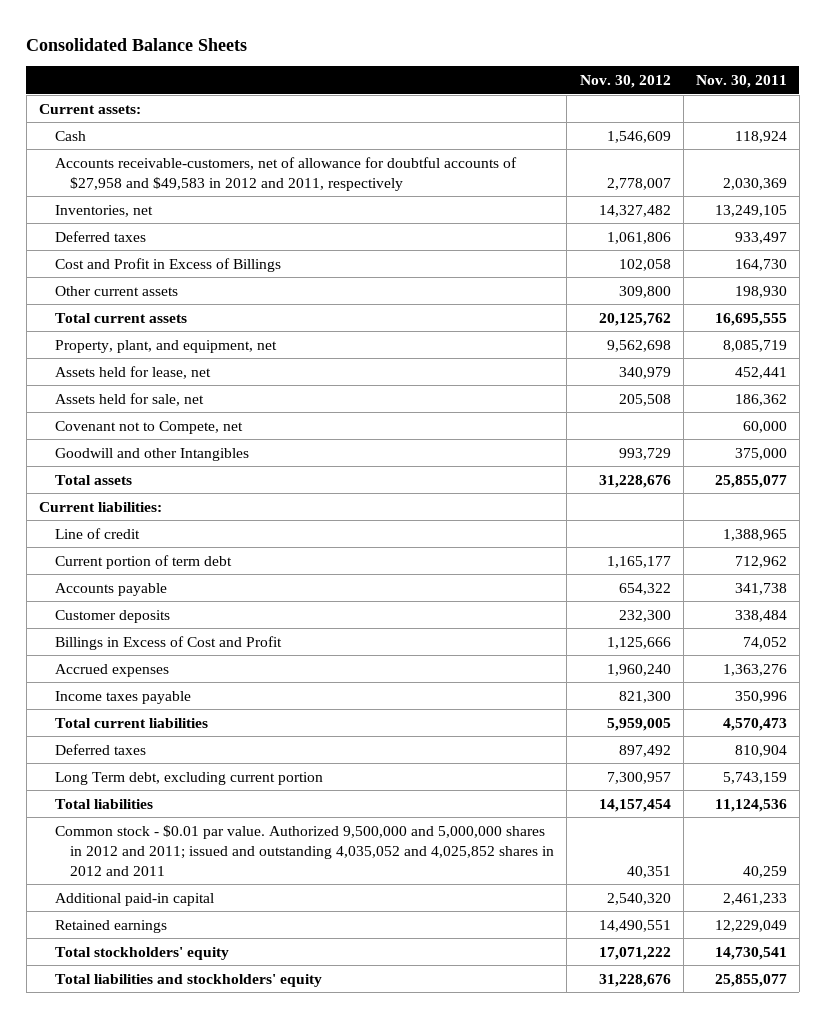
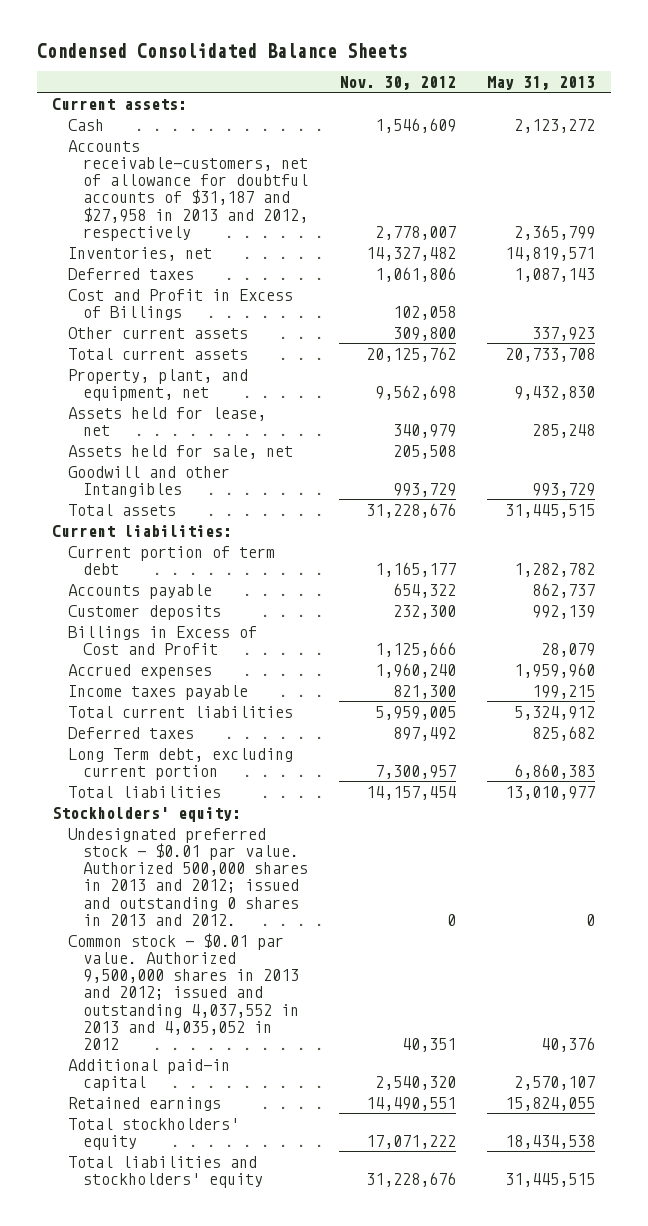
- Consolidated Balance Sheets
+ Condensed Consolidated Balance Sheets
- | Nov. 30, 2012 | Nov. 30, 2011
+ | Nov. 30, 2012 | May 31, 2013
- Accounts receivable-customers, net of allowance for doubtful accounts of $27,958 and $49,583 in 2012 and 2011, respectively | 2,778,007 | 2,030,369
+ Accounts receivable-customers, net of allowance for doubtful accounts of $31,187 and $27,958 in 2013 and 2012, respectively | 2,778,007 | 2,365,799
- Covenant not to Compete, net | | 60,000
- Line of credit | | 1,388,965
- Common stock - $0.01 par value. Authorized 9,500,000 and 5,000,000 shares in 2012 and 2011; issued and outstanding 4,035,052 and 4,025,852 shares in 2012 and 2011 | 40,351 | 40,259
+ Stockholders' equity:
+ Undesignated preferred stock - $0.01 par value. Authorized 500,000 shares in 2013 and 2012; issued and outstanding 0 shares in 2013 and 2012. | 0 | 0
+ Common stock - $0.01 par value. Authorized 9,500,000 shares in 2013 and 2012; issued and outstanding 4,037,552 in 2013 and 4,035,052 in 2012 | 40,351 | 40,376

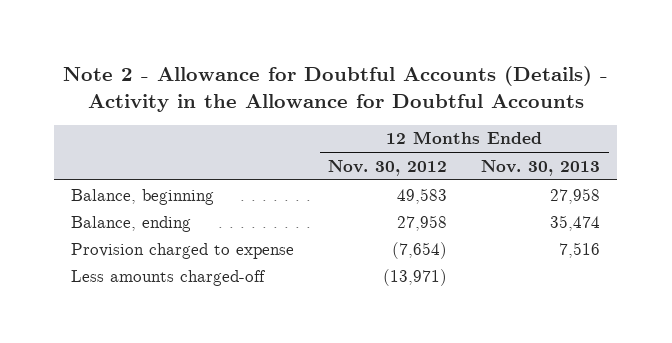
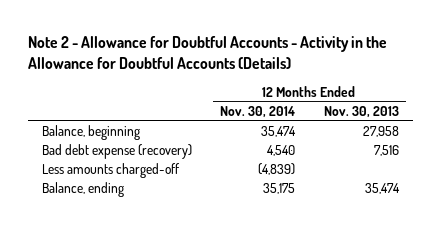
- Note 2 - Allowance for Doubtful Accounts (Details) - Activity in the Allowance for Doubtful Accounts
+ Note 2 - Allowance for Doubtful Accounts - Activity in the Allowance for Doubtful Accounts (Details)
- | 12 Months Ended Nov. 30, 2012 | 12 Months Ended Nov. 30, 2013
+ | 12 Months Ended Nov. 30, 2014 | 12 Months Ended Nov. 30, 2013
- Provision charged to expense | (7,654) | 7,516
+ Bad debt expense (recovery) | 4,540 | 7,516
moved down: Balance, ending | 35,175 | 35,474

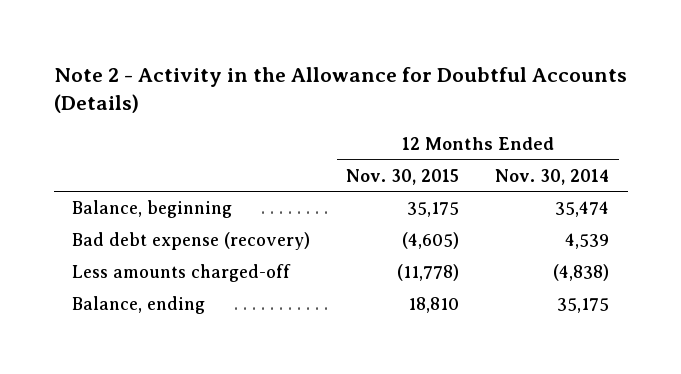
- Note 2 - Allowance for Doubtful Accounts - Activity in the Allowance for Doubtful Accounts (Details)
+ Note 2 - Activity in the Allowance for Doubtful Accounts (Details)
- | 12 Months Ended Nov. 30, 2014 | 12 Months Ended Nov. 30, 2013
+ | 12 Months Ended Nov. 30, 2015 | 12 Months Ended Nov. 30, 2014
- Bad debt expense (recovery) | 4,540 | 7,516
- Less amounts charged-off | (4,839) |
+ Bad debt expense (recovery) | (4,605) | 4,539
+ Less amounts charged-off | (11,778) | (4,838)

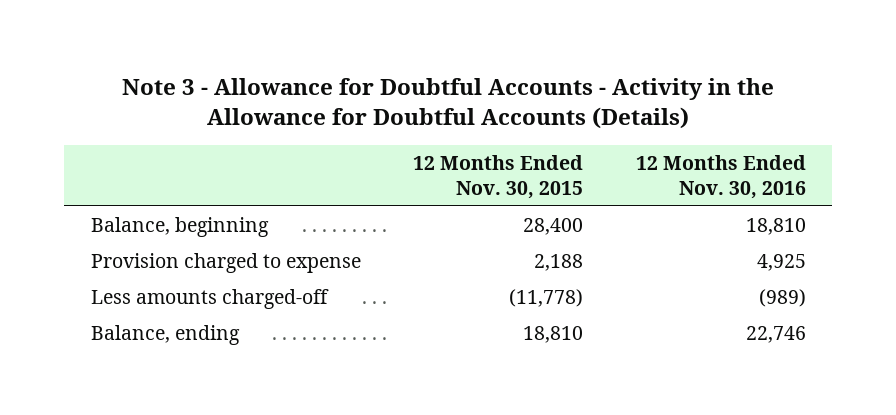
- Note 2 - Activity in the Allowance for Doubtful Accounts (Details)
+ Note 3 - Allowance for Doubtful Accounts - Activity in the Allowance for Doubtful Accounts (Details)
- | 12 Months Ended Nov. 30, 2015 | 12 Months Ended Nov. 30, 2014
+ | 12 Months Ended Nov. 30, 2015 | 12 Months Ended Nov. 30, 2016
- Balance, beginning | 35,175 | 35,474
- Bad debt expense (recovery) | (4,605) | 4,539
+ Balance, beginning | 28,400 | 18,810
+ Provision charged to expense | 2,188 | 4,925

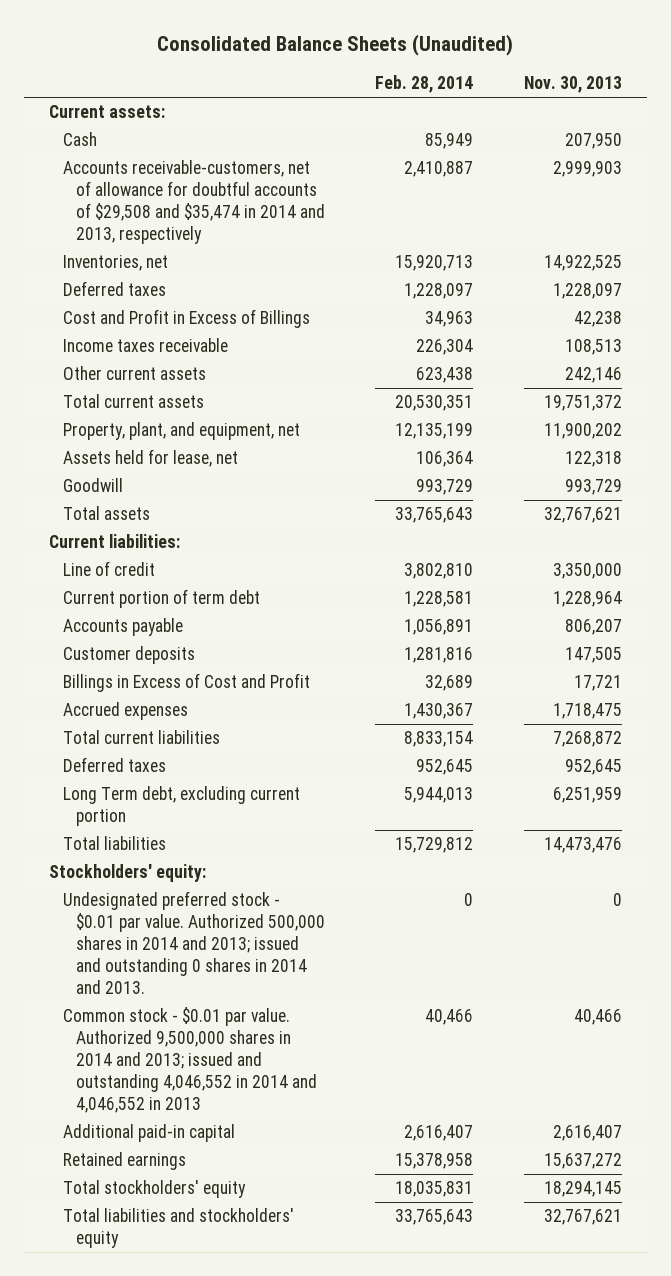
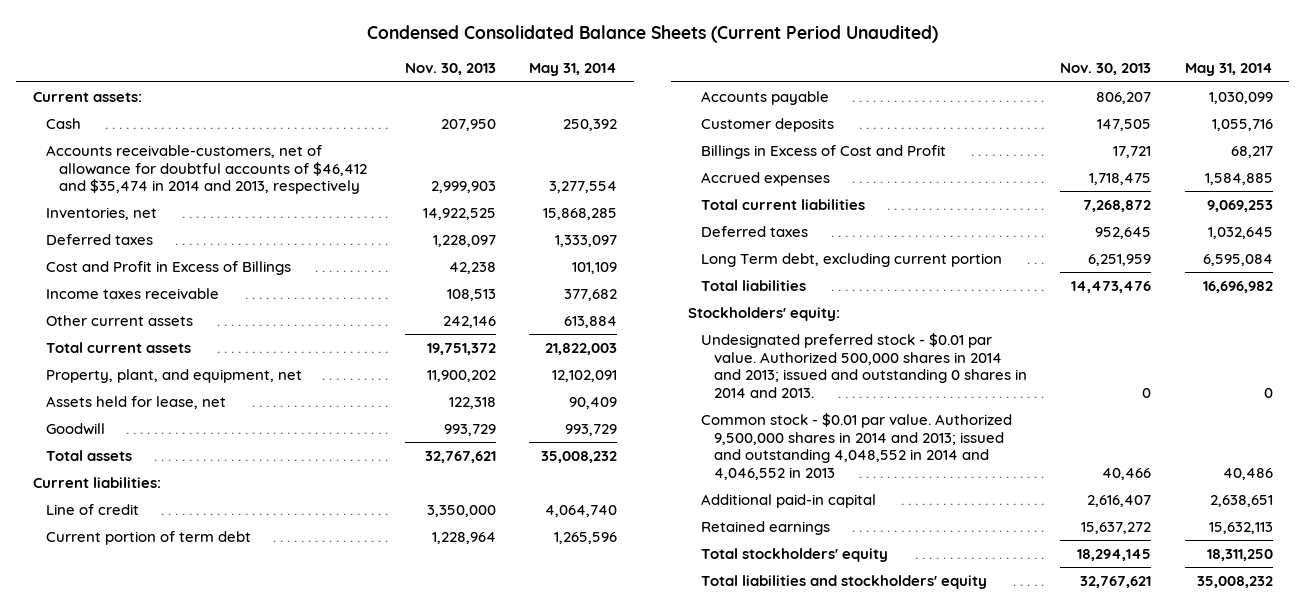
- Consolidated Balance Sheets (Unaudited)
+ Condensed Consolidated Balance Sheets (Current Period Unaudited)
- | Feb. 28, 2014 | Nov. 30, 2013
+ | Nov. 30, 2013 | May 31, 2014
- Accounts receivable-customers, net of allowance for doubtful accounts of $29,508 and $35,474 in 2014 and 2013, respectively | 2,410,887 | 2,999,903
+ Accounts receivable-customers, net of allowance for doubtful accounts of $46,412 and $35,474 in 2014 and 2013, respectively | 2,999,903 | 3,277,554
- Common stock - $0.01 par value. Authorized 9,500,000 shares in 2014 and 2013; issued and outstanding 4,046,552 in 2014 and 4,046,552 in 2013 | 40,466 | 40,466
+ Common stock - $0.01 par value. Authorized 9,500,000 shares in 2014 and 2013; issued and outstanding 4,048,552 in 2014 and 4,046,552 in 2013 | 40,466 | 40,486

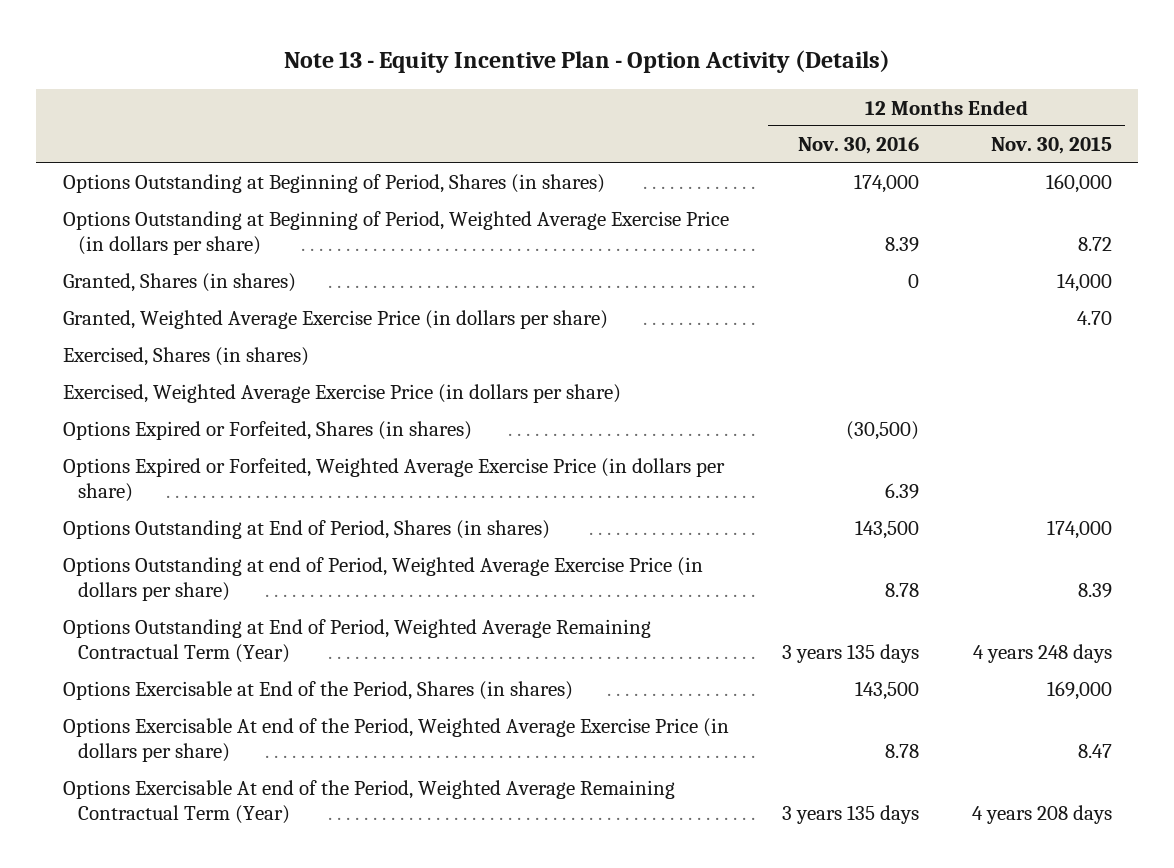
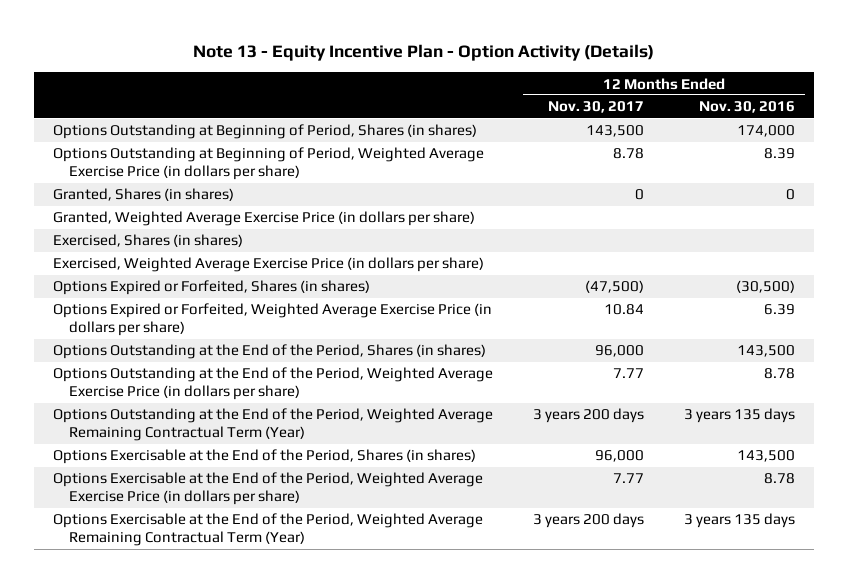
- | 12 Months Ended Nov. 30, 2016 | 12 Months Ended Nov. 30, 2015
+ | 12 Months Ended Nov. 30, 2017 | 12 Months Ended Nov. 30, 2016
- Options Outstanding at End of Period, Shares (in shares) | 143,500 | 174,000
- Options Outstanding at end of Period, Weighted Average Exercise Price (in dollars per share) | 8.78 | 8.39
- Options Outstanding at End of Period, Weighted Average Remaining Contractual Term (Year) | 3 years 135 days | 4 years 248 days
- Options Exercisable at End of the Period, Shares (in shares) | 143,500 | 169,000
- Options Exercisable At end of the Period, Weighted Average Exercise Price (in dollars per share) | 8.78 | 8.47
- Options Exercisable At end of the Period, Weighted Average Remaining Contractual Term (Year) | 3 years 135 days | 4 years 208 days
+ Options Outstanding at the End of the Period, Shares (in shares) | 96,000 | 143,500
+ Options Outstanding at the End of the Period, Weighted Average Exercise Price (in dollars per share) | 7.77 | 8.78
+ Options Outstanding at the End of the Period, Weighted Average Remaining Contractual Term (Year) | 3 years 200 days | 3 years 135 days
+ Options Exercisable at the End of the Period, Shares (in shares) | 96,000 | 143,500
+ Options Exercisable at the End of the Period, Weighted Average Exercise Price (in dollars per share) | 7.77 | 8.78
+ Options Exercisable at the End of the Period, Weighted Average Remaining Contractual Term (Year) | 3 years 200 days | 3 years 135 days

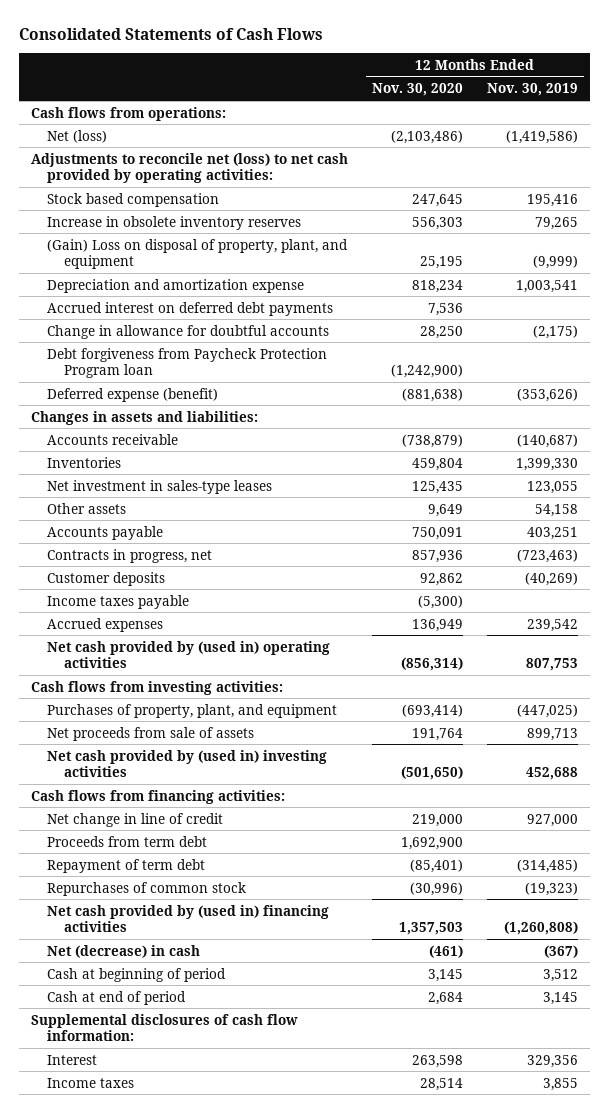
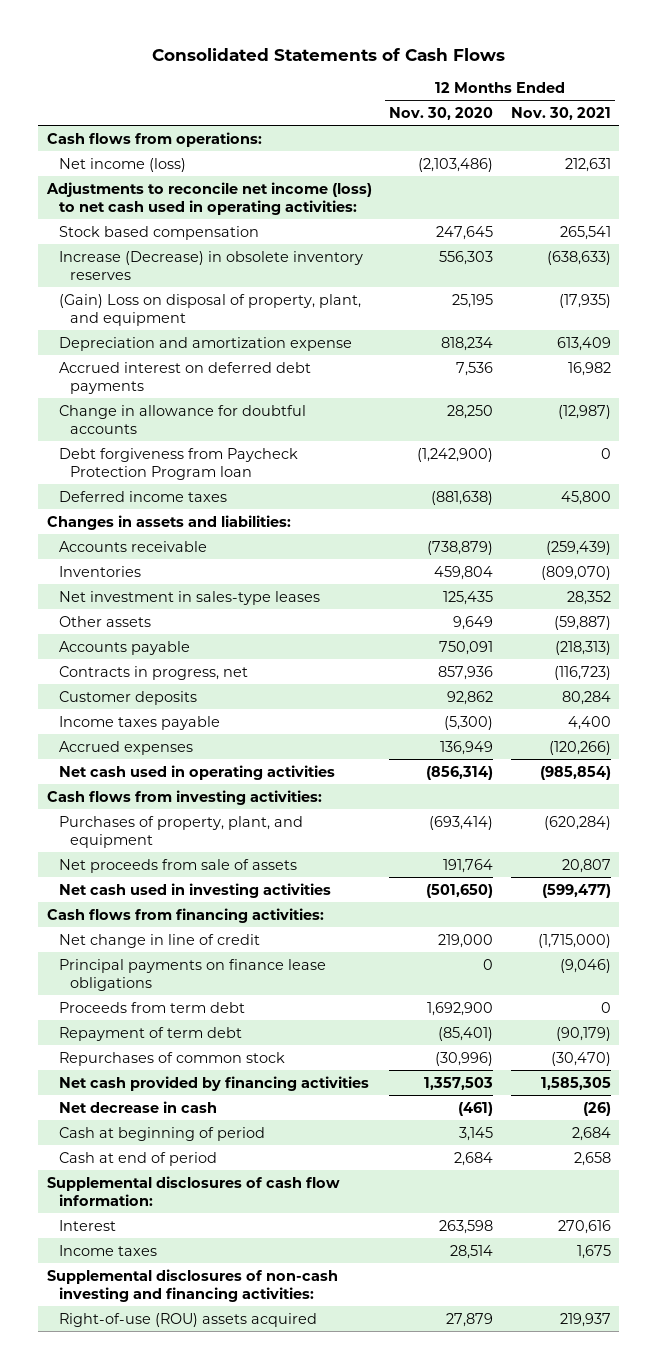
- | 12 Months Ended Nov. 30, 2020 | 12 Months Ended Nov. 30, 2019
+ | 12 Months Ended Nov. 30, 2020 | 12 Months Ended Nov. 30, 2021
- Net (loss) | (2,103,486) | (1,419,586)
- Adjustments to reconcile net (loss) to net cash provided by operating activities:
+ Net income (loss) | (2,103,486) | 212,631
+ Adjustments to reconcile net income (loss) to net cash used in operating activities:
- Increase in obsolete inventory reserves | 556,303 | 79,265
+ Increase (Decrease) in obsolete inventory reserves | 556,303 | (638,633)
- Deferred expense (benefit) | (881,638) | (353,626)
+ Deferred income taxes | (881,638) | 45,800
- Net cash provided by (used in) operating activities | (856,314) | 807,753
+ Net cash used in operating activities | (856,314) | (985,854)
- Net cash provided by (used in) investing activities | (501,650) | 452,688
+ Net cash used in investing activities | (501,650) | (599,477)
+ Principal payments on finance lease obligations | 0 | (9,046)
- Net cash provided by (used in) financing activities | 1,357,503 | (1,260,808)
- Net (decrease) in cash | (461) | (367)
+ Net cash provided by financing activities | 1,357,503 | 1,585,305
+ Net decrease in cash | (461) | (26)
+ Supplemental disclosures of non-cash investing and financing activities:
+ Right-of-use (ROU) assets acquired | 27,879 | 219,937

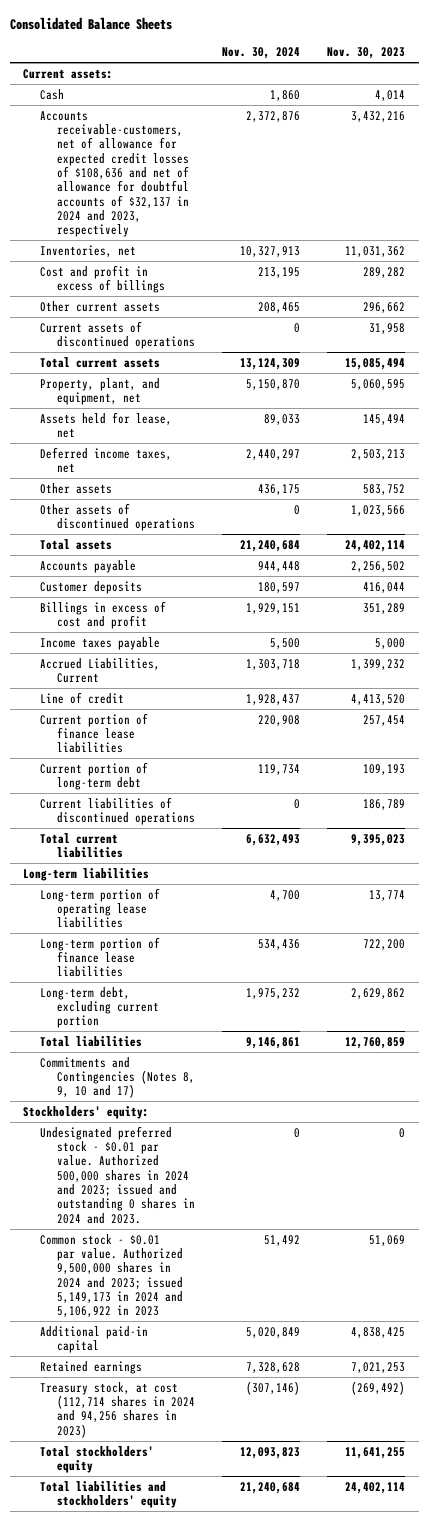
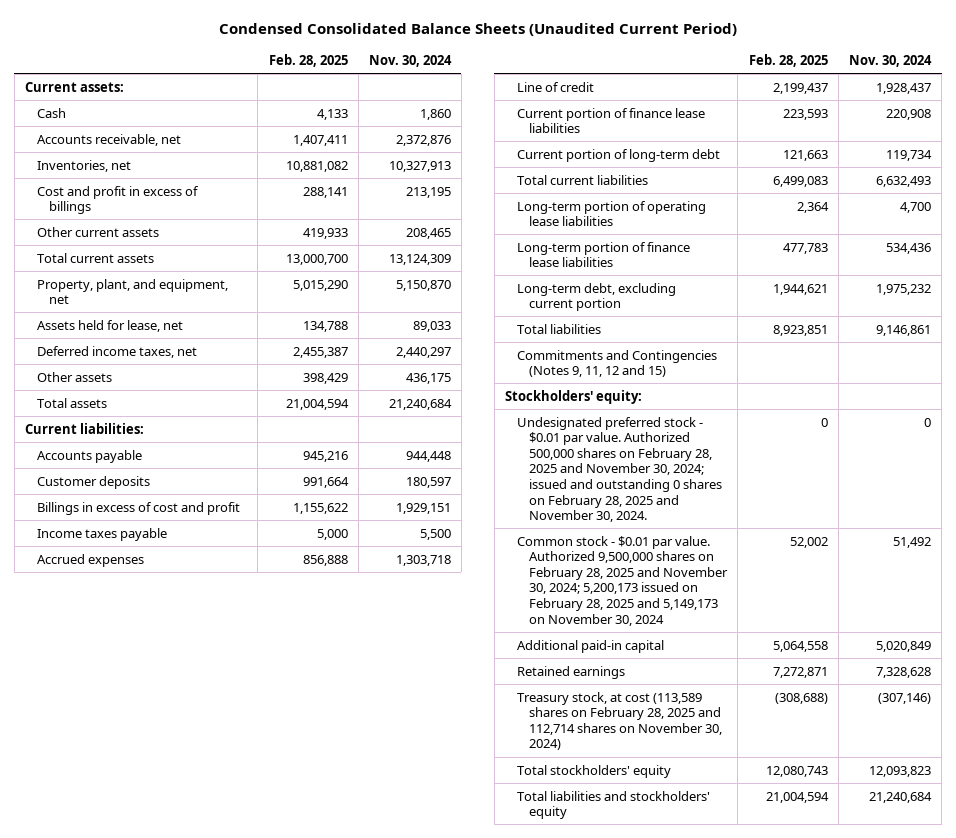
- Consolidated Balance Sheets
+ Condensed Consolidated Balance Sheets (Unaudited Current Period)
- | Nov. 30, 2024 | Nov. 30, 2023
+ | Feb. 28, 2025 | Nov. 30, 2024
- Accounts receivable-customers, net of allowance for expected credit losses of $108,636 and net of allowance for doubtful accounts of $32,137 in 2024 and 2023, respectively | 2,372,876 | 3,432,216
+ Accounts receivable, net | 1,407,411 | 2,372,876
- Current assets of discontinued operations | 0 | 31,958
- Other assets of discontinued operations | 0 | 1,023,566
+ Current liabilities:
- Accrued Liabilities, Current | 1,303,718 | 1,399,232
+ Accrued expenses | 856,888 | 1,303,718
- Current liabilities of discontinued operations | 0 | 186,789
- Long-term liabilities
- Commitments and Contingencies (Notes 8, 9, 10 and 17)
+ Commitments and Contingencies (Notes 9, 11, 12 and 15)
- Undesignated preferred stock - $0.01 par value. Authorized 500,000 shares in 2024 and 2023; issued and outstanding 0 shares in 2024 and 2023. | 0 | 0
- Common stock - $0.01 par value. Authorized 9,500,000 shares in 2024 and 2023; issued 5,149,173 in 2024 and 5,106,922 in 2023 | 51,492 | 51,069
+ Undesignated preferred stock - $0.01 par value. Authorized 500,000 shares on February 28, 2025 and November 30, 2024; issued and outstanding 0 shares on February 28, 2025 and November 30, 2024. | 0 | 0
+ Common stock - $0.01 par value. Authorized 9,500,000 shares on February 28, 2025 and November 30, 2024; 5,200,173 issued on February 28, 2025 and 5,149,173 on November 30, 2024 | 52,002 | 51,492
- Treasury stock, at cost (112,714 shares in 2024 and 94,256 shares in 2023) | (307,146) | (269,492)
+ Treasury stock, at cost (113,589 shares on February 28, 2025 and 112,714 shares on November 30, 2024) | (308,688) | (307,146)

